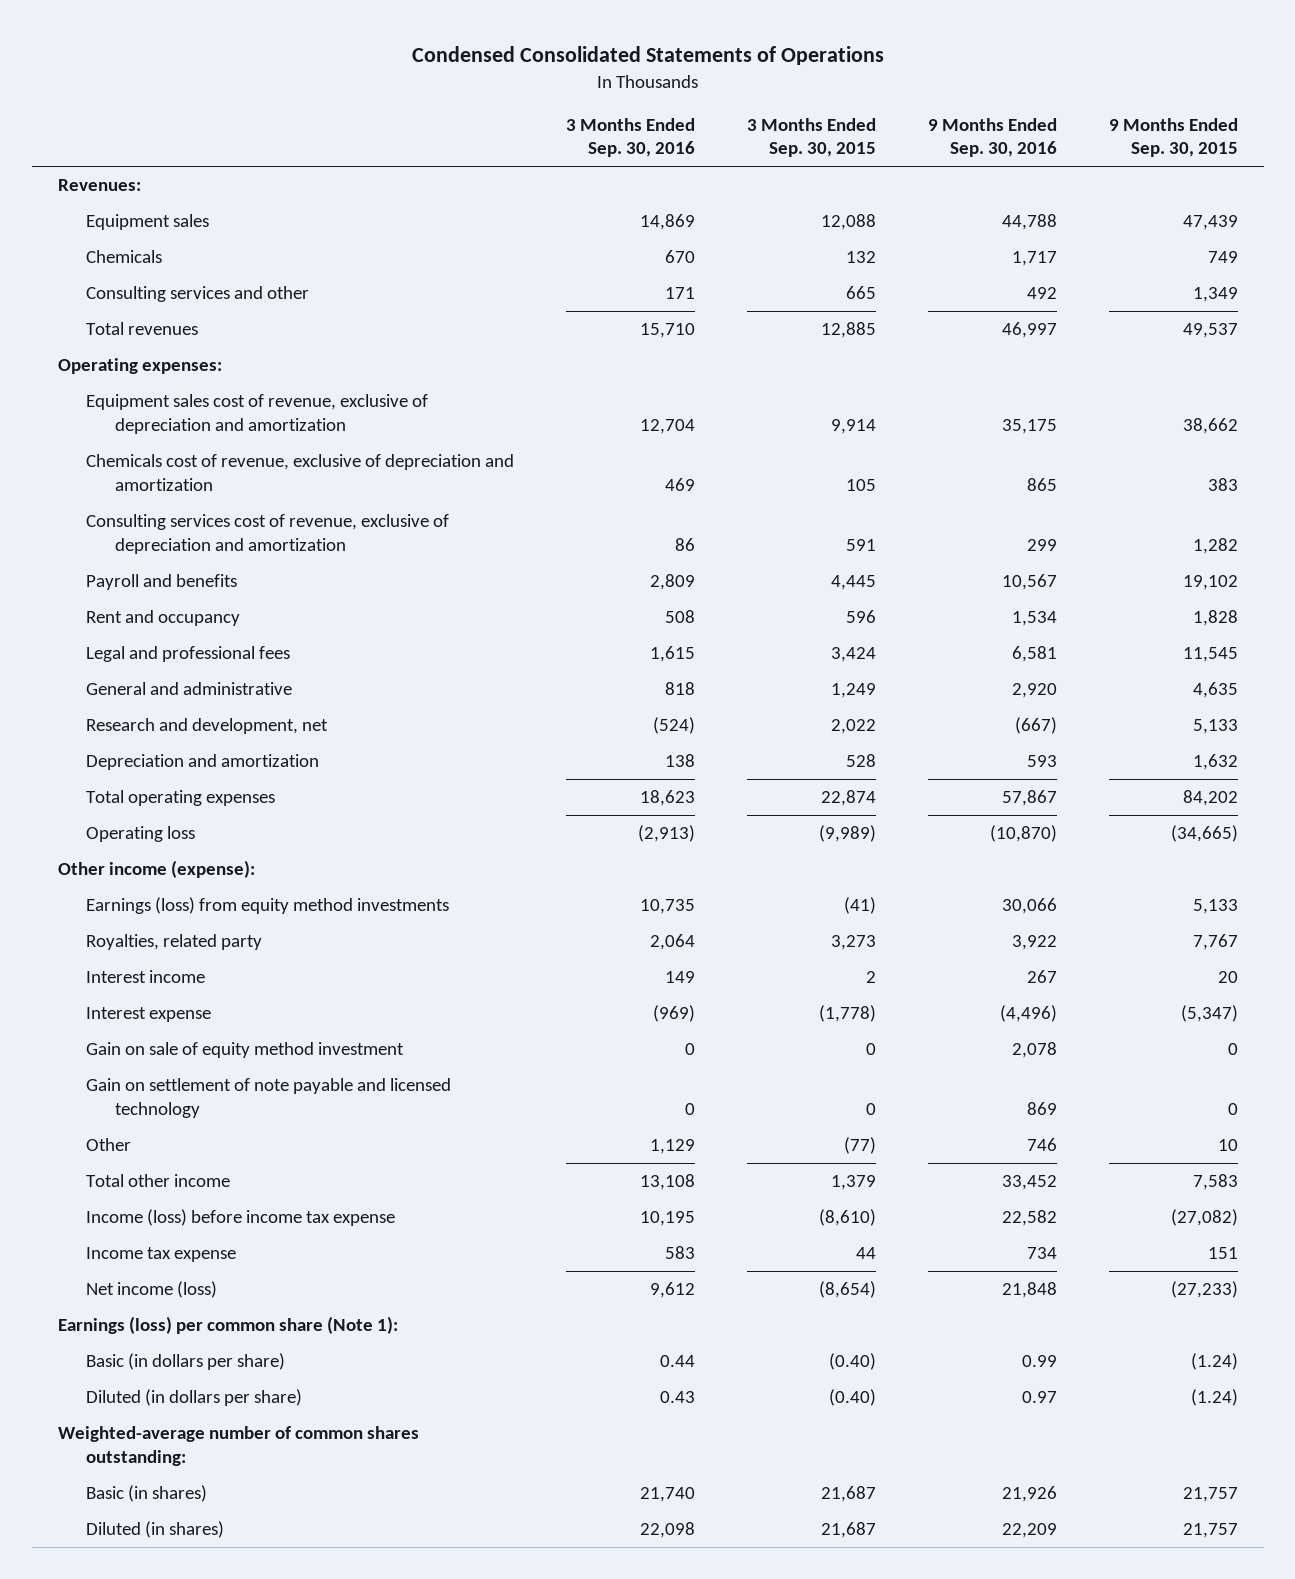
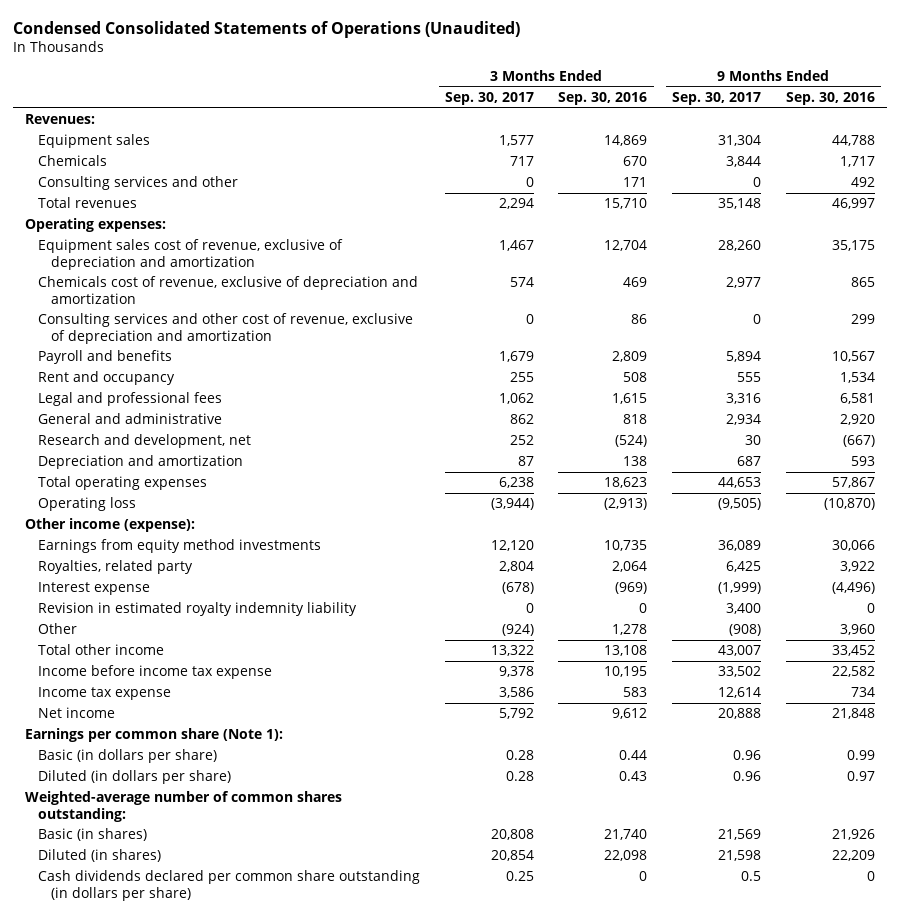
- Condensed Consolidated Statements of Operations
+ Condensed Consolidated Statements of Operations (Unaudited)
- | 3 Months Ended Sep. 30, 2016 | 3 Months Ended Sep. 30, 2015 | 9 Months Ended Sep. 30, 2016 | 9 Months Ended Sep. 30, 2015
+ | 3 Months Ended Sep. 30, 2017 | 3 Months Ended Sep. 30, 2016 | 9 Months Ended Sep. 30, 2017 | 9 Months Ended Sep. 30, 2016
- Consulting services cost of revenue, exclusive of depreciation and amortization | 86 | 591 | 299 | 1,282
+ Consulting services and other cost of revenue, exclusive of depreciation and amortization | 0 | 86 | 0 | 299
- Earnings (loss) from equity method investments | 10,735 | (41) | 30,066 | 5,133
+ Earnings from equity method investments | 12,120 | 10,735 | 36,089 | 30,066
- Interest income | 149 | 2 | 267 | 20
- Gain on sale of equity method investment | 0 | 0 | 2,078 | 0
- Gain on settlement of note payable and licensed technology | 0 | 0 | 869 | 0
- Other | 1,129 | (77) | 746 | 10
+ Revision in estimated royalty indemnity liability | 0 | 0 | 3,400 | 0
+ Other | (924) | 1,278 | (908) | 3,960
- Income (loss) before income tax expense | 10,195 | (8,610) | 22,582 | (27,082)
+ Income before income tax expense | 9,378 | 10,195 | 33,502 | 22,582
- Net income (loss) | 9,612 | (8,654) | 21,848 | (27,233)
- Earnings (loss) per common share (Note 1):
+ Net income | 5,792 | 9,612 | 20,888 | 21,848
+ Earnings per common share (Note 1):
+ Cash dividends declared per common share outstanding (in dollars per share) | 0.25 | 0 | 0.5 | 0

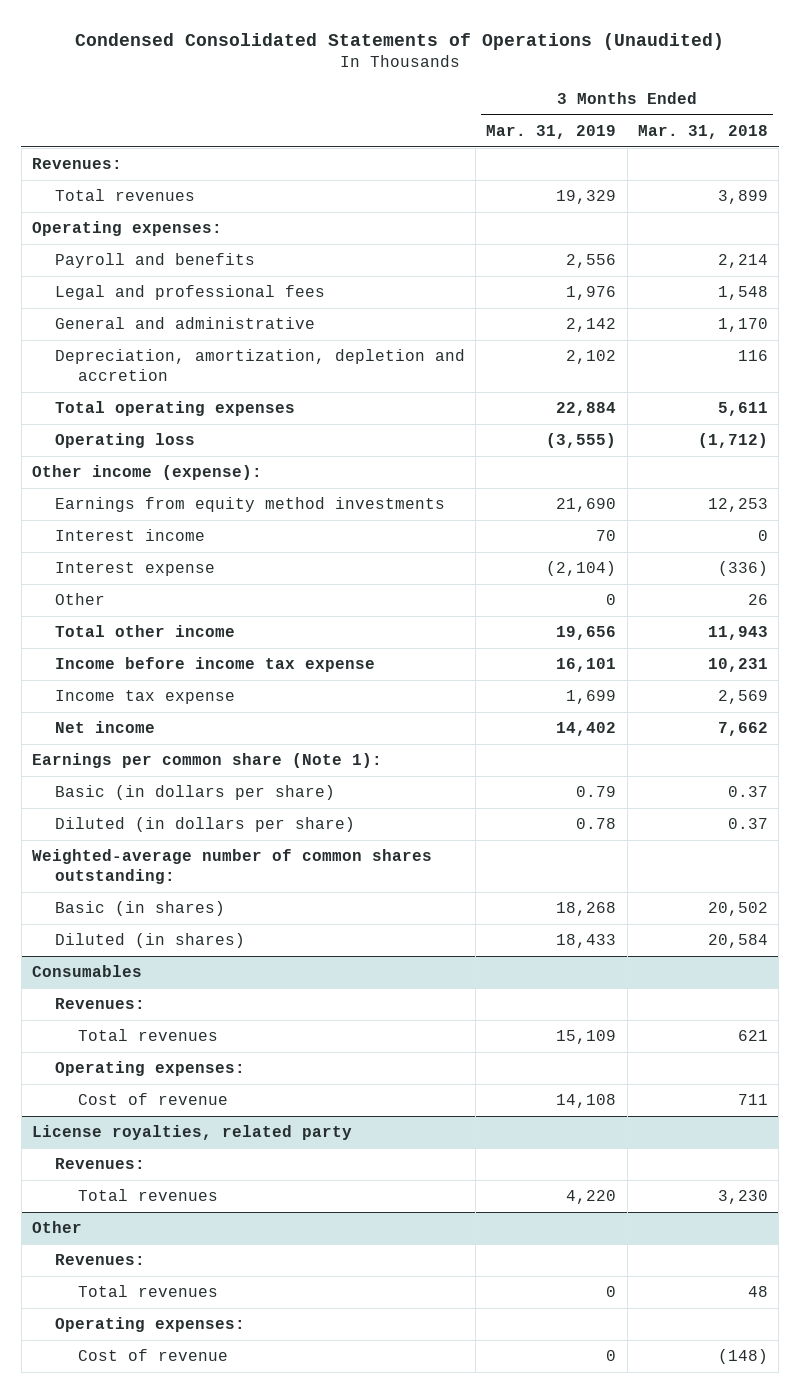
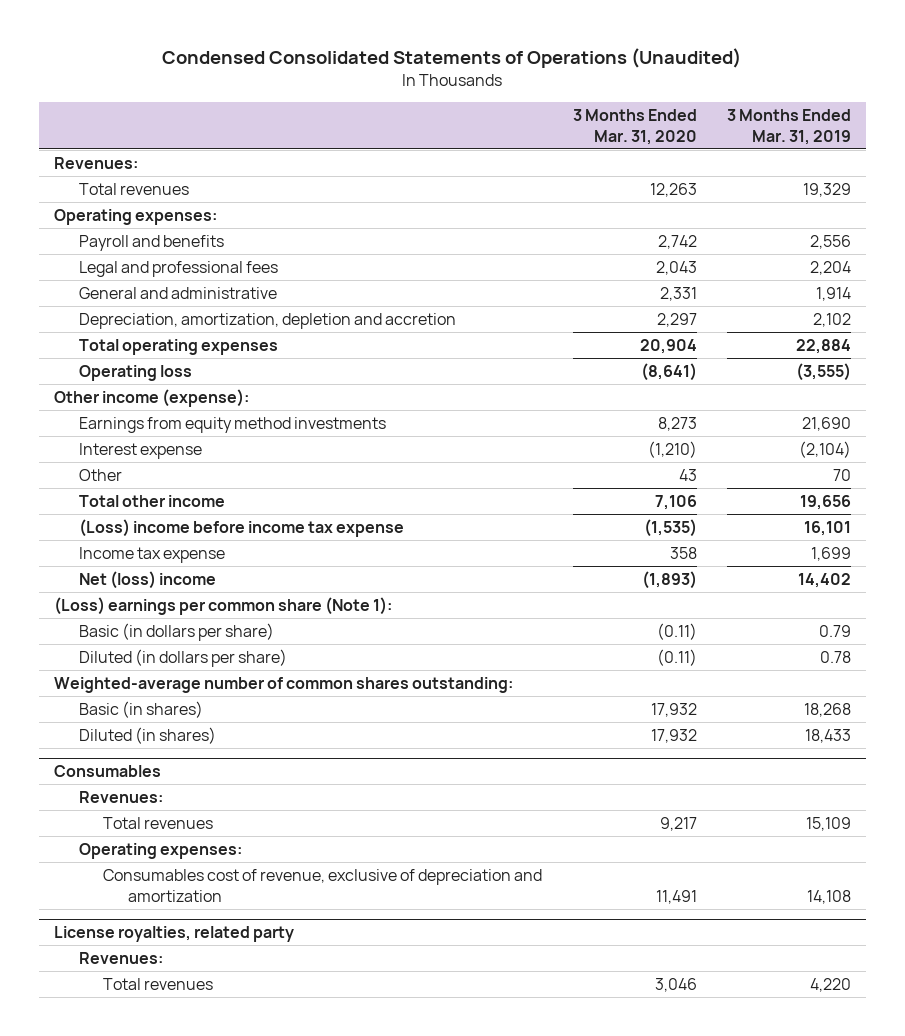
- | 3 Months Ended Mar. 31, 2019 | 3 Months Ended Mar. 31, 2018
+ | 3 Months Ended Mar. 31, 2020 | 3 Months Ended Mar. 31, 2019
- Legal and professional fees | 1,976 | 1,548
- General and administrative | 2,142 | 1,170
+ Legal and professional fees | 2,043 | 2,204
+ General and administrative | 2,331 | 1,914
- Interest income | 70 | 0
- Other | 0 | 26
+ Other | 43 | 70
- Income before income tax expense | 16,101 | 10,231
+ (Loss) income before income tax expense | (1,535) | 16,101
- Net income | 14,402 | 7,662
- Earnings per common share (Note 1):
+ Net (loss) income | (1,893) | 14,402
+ (Loss) earnings per common share (Note 1):
@ Consumables
- Cost of revenue | 14,108 | 711
+ Consumables cost of revenue, exclusive of depreciation and amortization | 11,491 | 14,108
- Other
- Revenues:
- Total revenues | 0 | 48
- Operating expenses:
- Cost of revenue | 0 | (148)

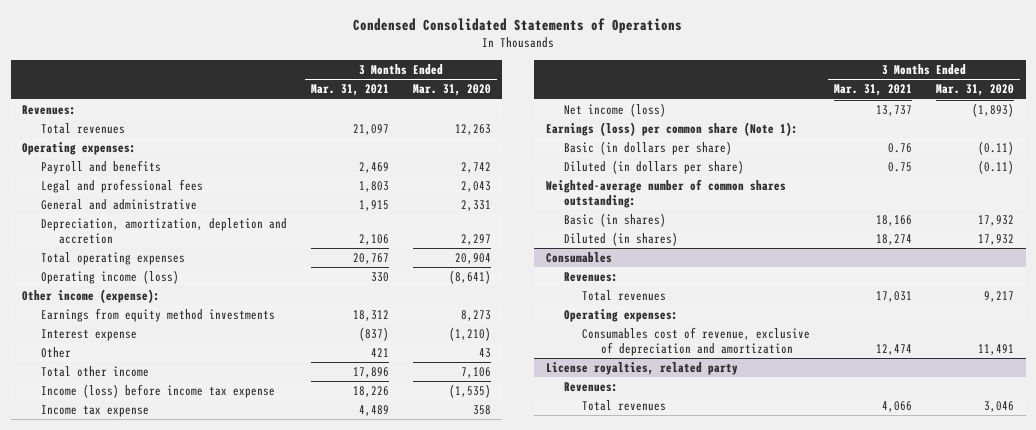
- Condensed Consolidated Statements of Operations (Unaudited)
+ Condensed Consolidated Statements of Operations
- | 3 Months Ended Mar. 31, 2020 | 3 Months Ended Mar. 31, 2019
+ | 3 Months Ended Mar. 31, 2021 | 3 Months Ended Mar. 31, 2020
- Operating loss | (8,641) | (3,555)
+ Operating income (loss) | 330 | (8,641)
- (Loss) income before income tax expense | (1,535) | 16,101
+ Income (loss) before income tax expense | 18,226 | (1,535)
- Net (loss) income | (1,893) | 14,402
- (Loss) earnings per common share (Note 1):
+ Net income (loss) | 13,737 | (1,893)
+ Earnings (loss) per common share (Note 1):

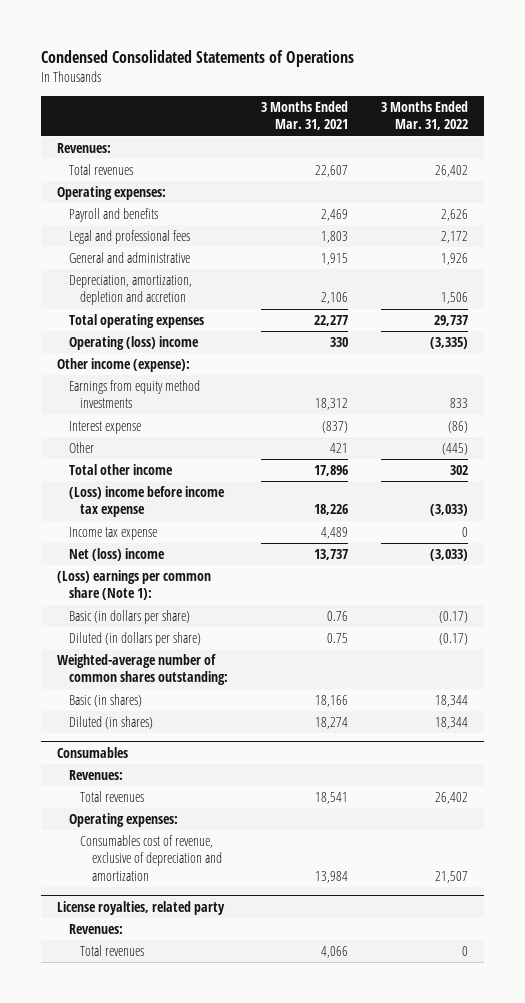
- | 3 Months Ended Mar. 31, 2021 | 3 Months Ended Mar. 31, 2020
+ | 3 Months Ended Mar. 31, 2021 | 3 Months Ended Mar. 31, 2022
- Total revenues | 21,097 | 12,263
+ Total revenues | 22,607 | 26,402
- Total operating expenses | 20,767 | 20,904
- Operating income (loss) | 330 | (8,641)
+ Total operating expenses | 22,277 | 29,737
+ Operating (loss) income | 330 | (3,335)
- Income (loss) before income tax expense | 18,226 | (1,535)
+ (Loss) income before income tax expense | 18,226 | (3,033)
- Net income (loss) | 13,737 | (1,893)
- Earnings (loss) per common share (Note 1):
+ Net (loss) income | 13,737 | (3,033)
+ (Loss) earnings per common share (Note 1):
@ Consumables
- Total revenues | 17,031 | 9,217
+ Total revenues | 18,541 | 26,402
- Consumables cost of revenue, exclusive of depreciation and amortization | 12,474 | 11,491
+ Consumables cost of revenue, exclusive of depreciation and amortization | 13,984 | 21,507

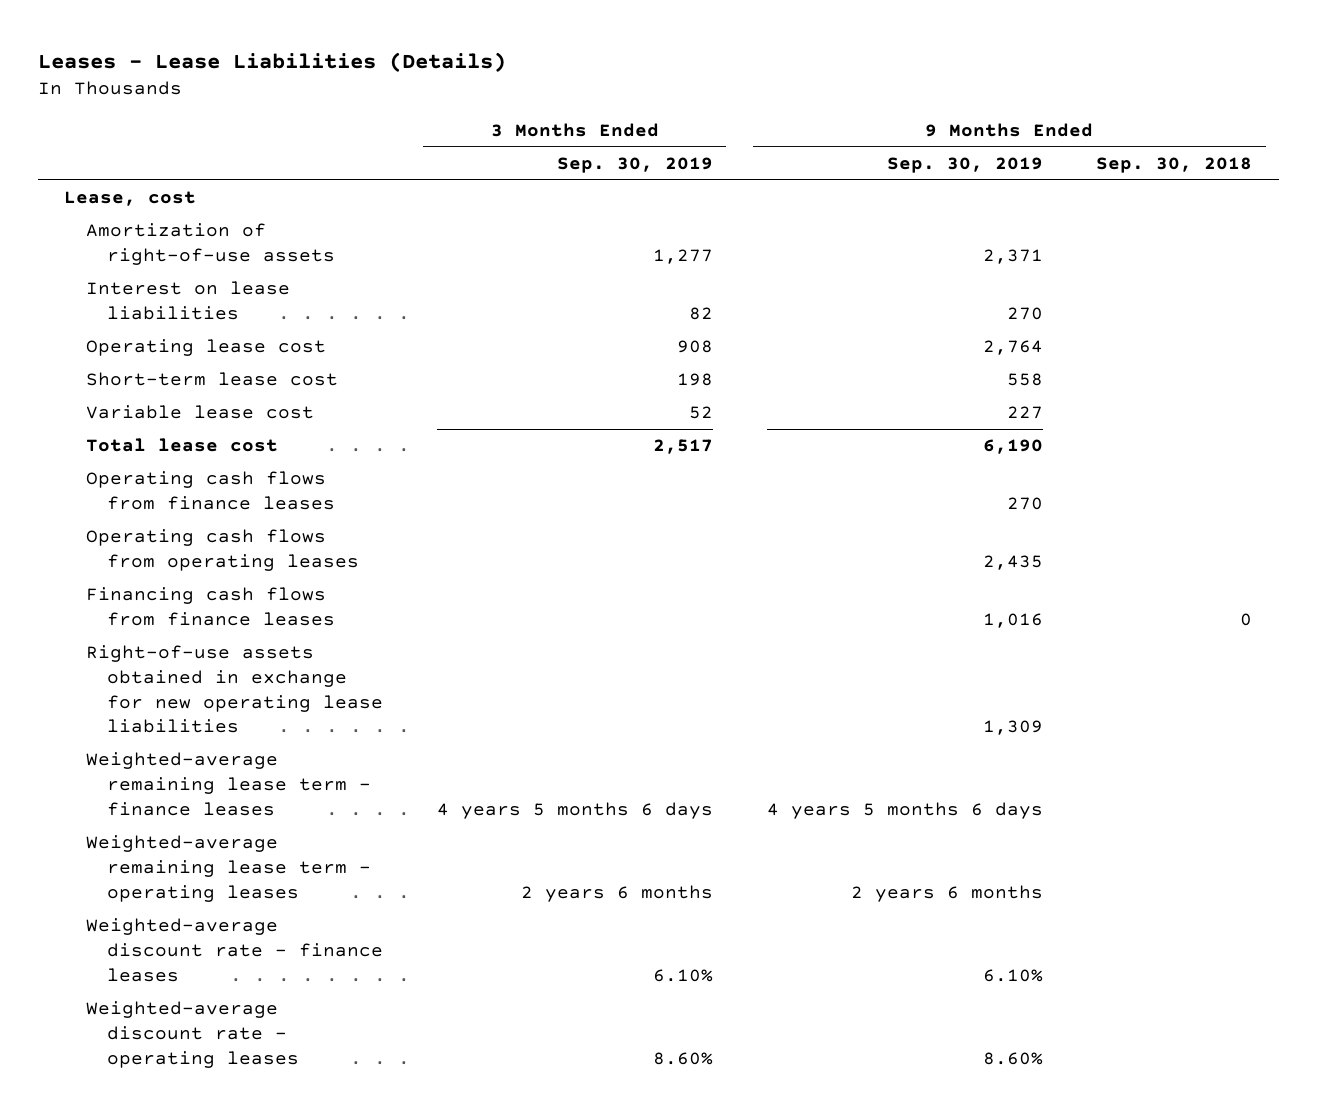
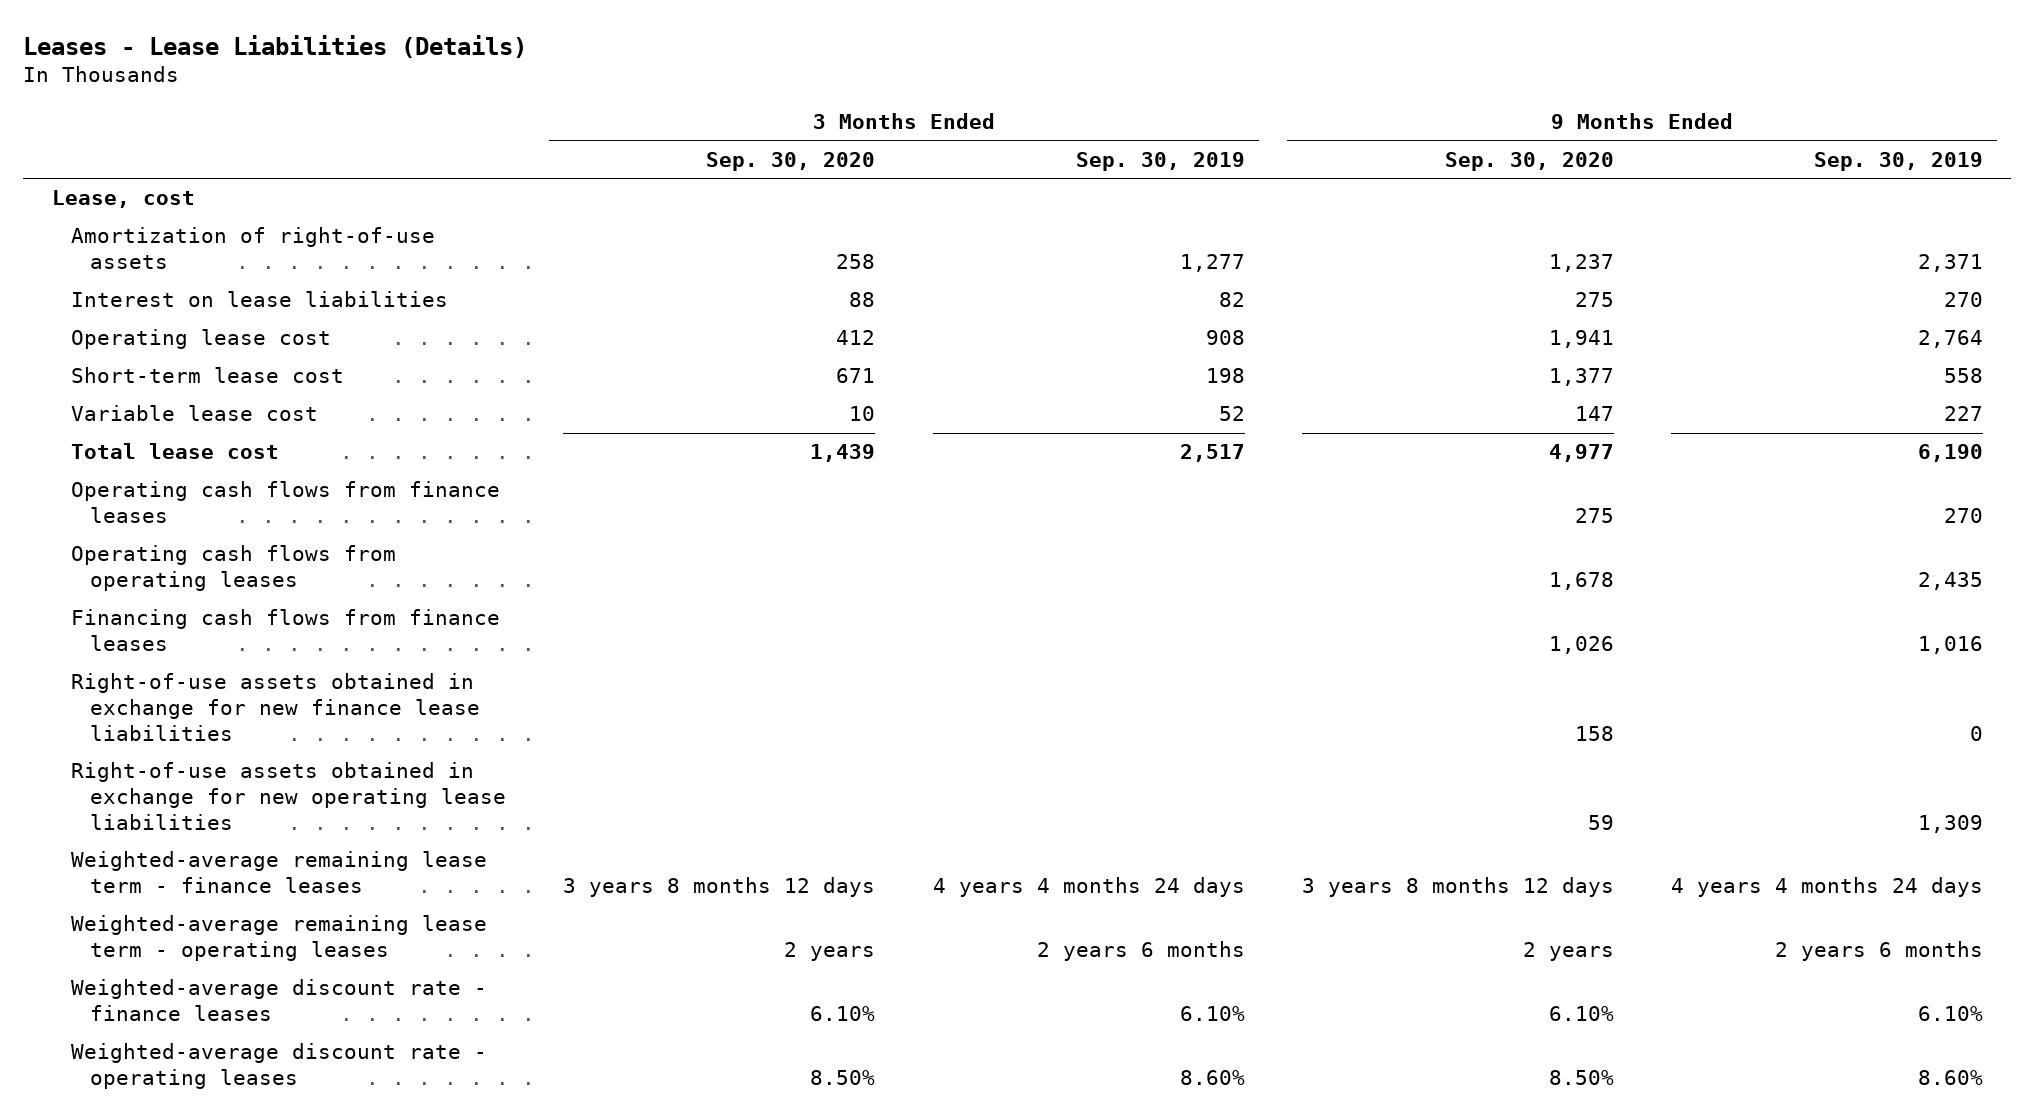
- | 3 Months Ended Sep. 30, 2019 | 9 Months Ended Sep. 30, 2019 | 9 Months Ended Sep. 30, 2018
+ | 3 Months Ended Sep. 30, 2020 | 3 Months Ended Sep. 30, 2019 | 9 Months Ended Sep. 30, 2020 | 9 Months Ended Sep. 30, 2019
+ Right-of-use assets obtained in exchange for new finance lease liabilities | | | 158 | 0
- Weighted-average remaining lease term - finance leases | 4 years 5 months 6 days | 4 years 5 months 6 days |
+ Weighted-average remaining lease term - finance leases | 3 years 8 months 12 days | 4 years 4 months 24 days | 3 years 8 months 12 days | 4 years 4 months 24 days

